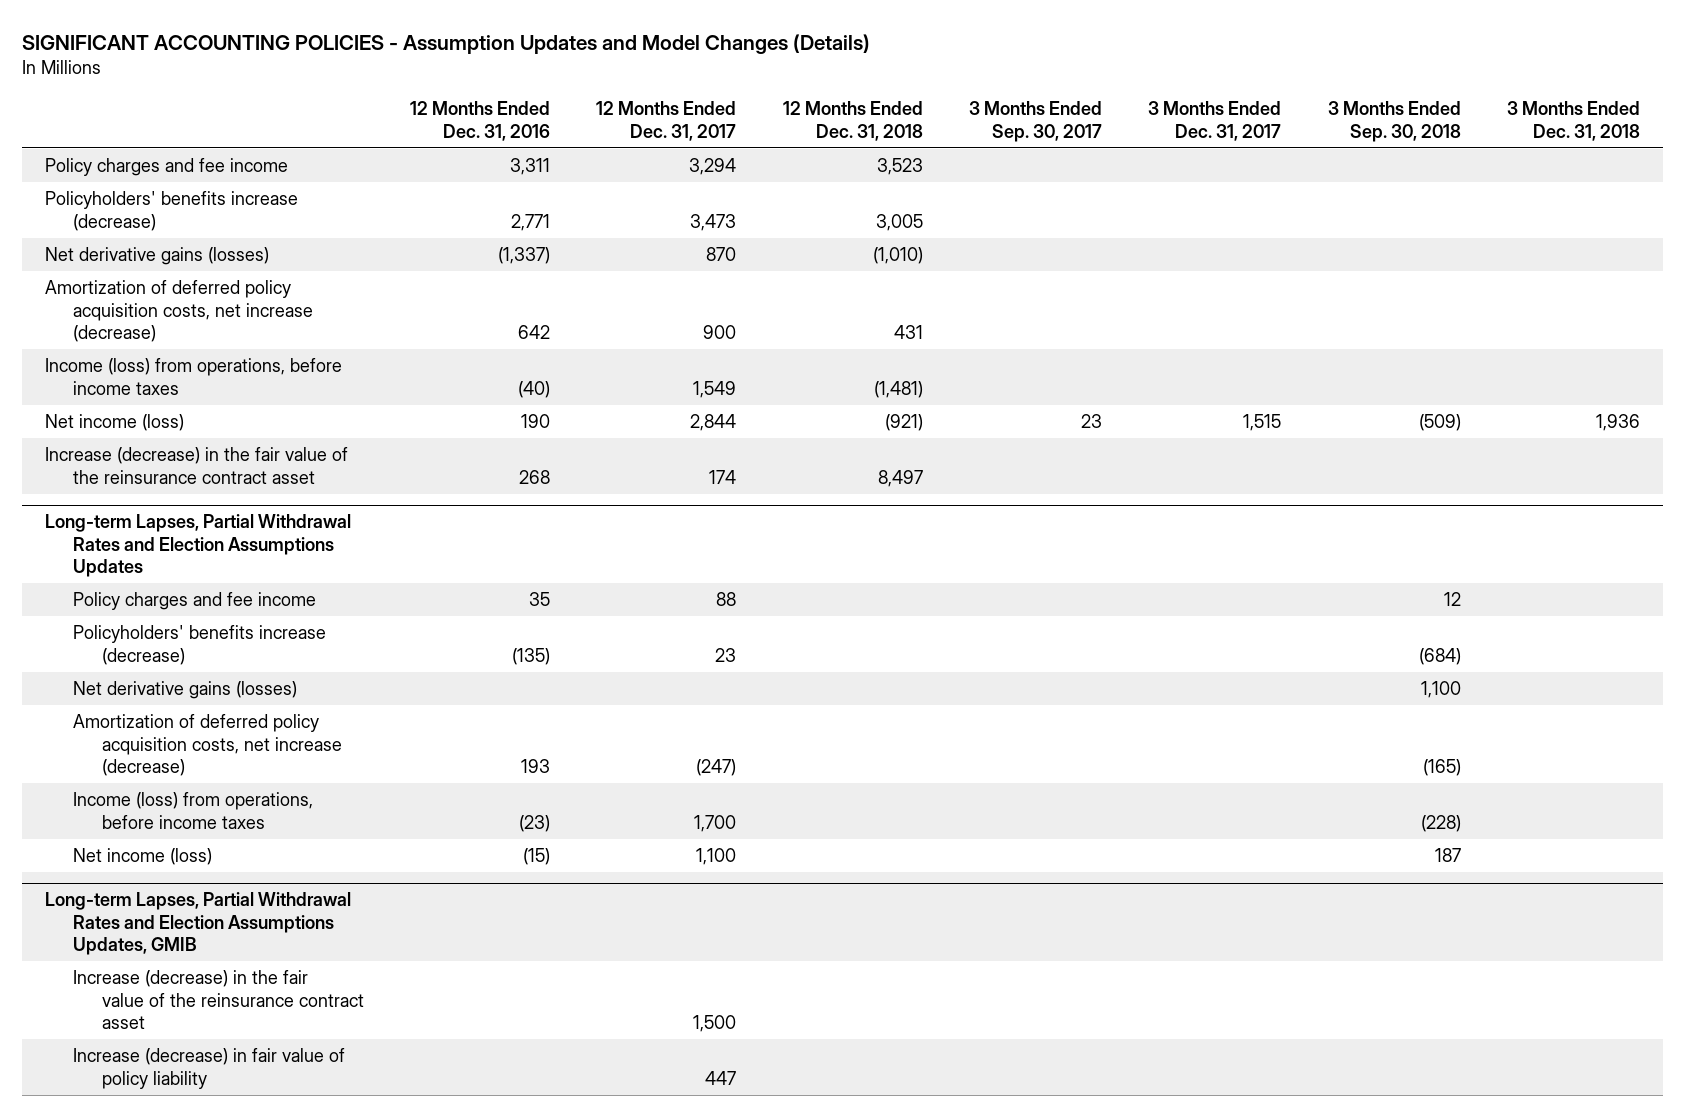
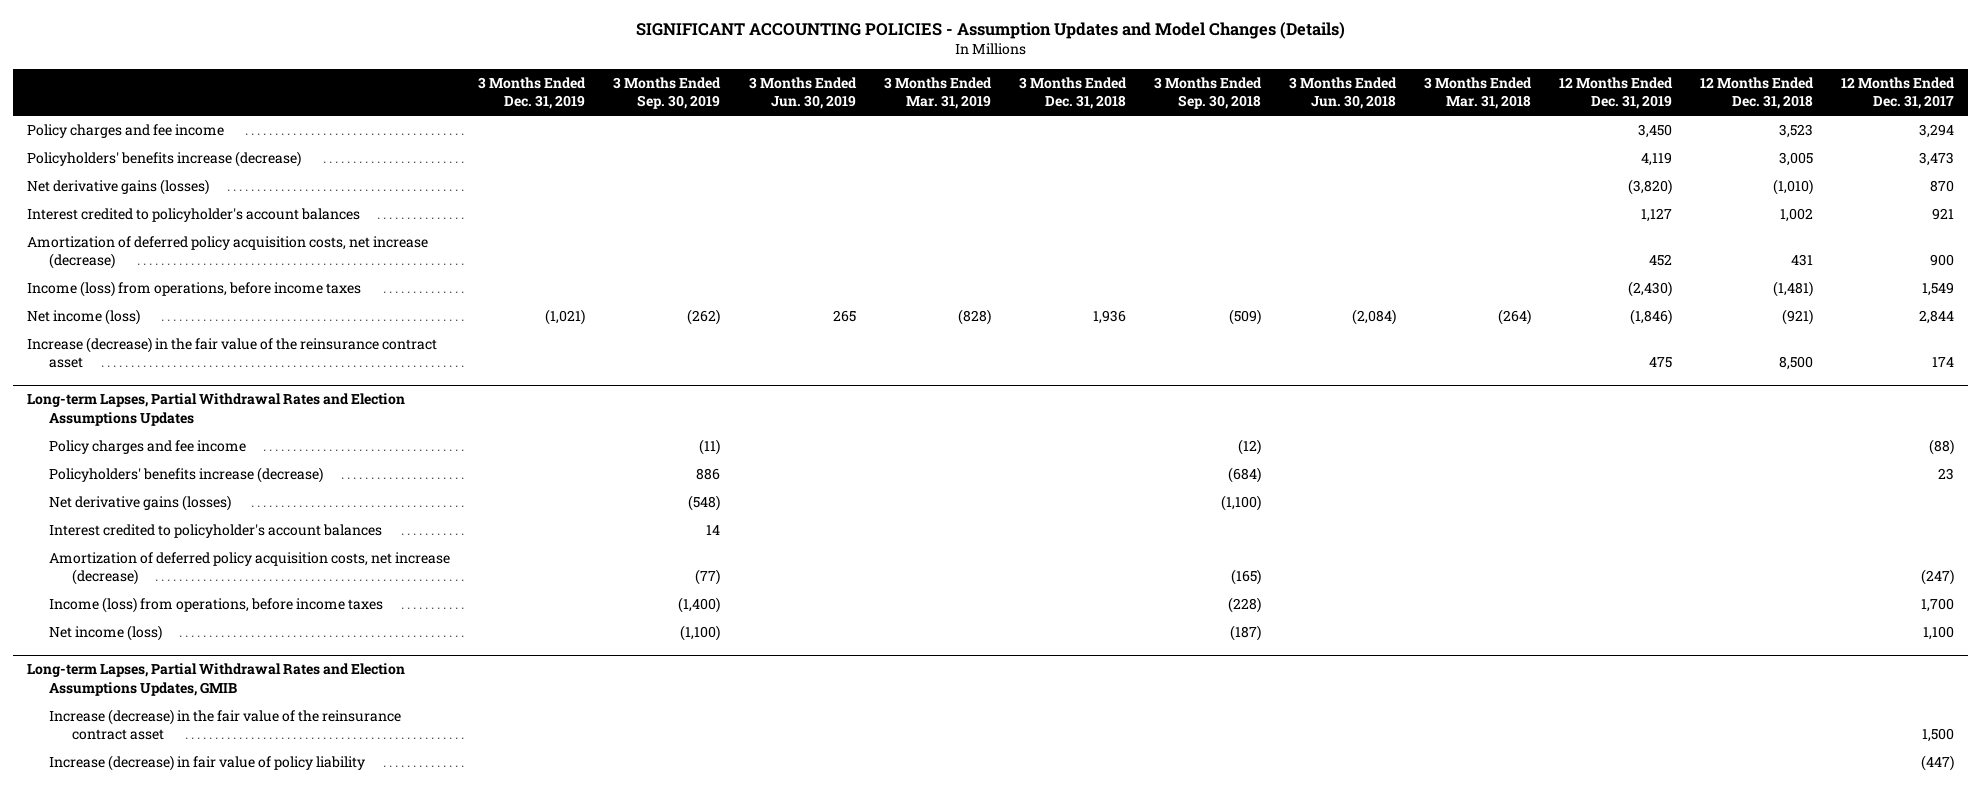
- | 12 Months Ended Dec. 31, 2016 | 12 Months Ended Dec. 31, 2017 | 12 Months Ended Dec. 31, 2018 | 3 Months Ended Sep. 30, 2017 | 3 Months Ended Dec. 31, 2017 | 3 Months Ended Sep. 30, 2018 | 3 Months Ended Dec. 31, 2018
+ | 3 Months Ended Dec. 31, 2019 | 3 Months Ended Sep. 30, 2019 | 3 Months Ended Jun. 30, 2019 | 3 Months Ended Mar. 31, 2019 | 3 Months Ended Dec. 31, 2018 | 3 Months Ended Sep. 30, 2018 | 3 Months Ended Jun. 30, 2018 | 3 Months Ended Mar. 31, 2018 | 12 Months Ended Dec. 31, 2019 | 12 Months Ended Dec. 31, 2018 | 12 Months Ended Dec. 31, 2017
+ Interest credited to policyholder's account balances | | | | | | | | | 1,127 | 1,002 | 921
- Increase (decrease) in the fair value of the reinsurance contract asset | 268 | 174 | 8,497 | | | |
+ Increase (decrease) in the fair value of the reinsurance contract asset | | | | | | | | | 475 | 8,500 | 174
@ Long-term Lapses, Partial Withdrawal Rates and Election Assumptions Updates
- Policy charges and fee income | 35 | 88 | | | | 12 |
+ Policy charges and fee income | | (11) | | | | (12) | | | | | (88)
- Net derivative gains (losses) | | | | | | 1,100 |
+ Net derivative gains (losses) | | (548) | | | | (1,100) | | | | |
+ Interest credited to policyholder's account balances | | 14 | | | | | | | | |
- Net income (loss) | (15) | 1,100 | | | | 187 |
+ Net income (loss) | | (1,100) | | | | (187) | | | | | 1,100
@ Long-term Lapses, Partial Withdrawal Rates and Election Assumptions Updates, GMIB
- Increase (decrease) in fair value of policy liability | | 447 | | | | |
+ Increase (decrease) in fair value of policy liability | | | | | | | | | | | (447)

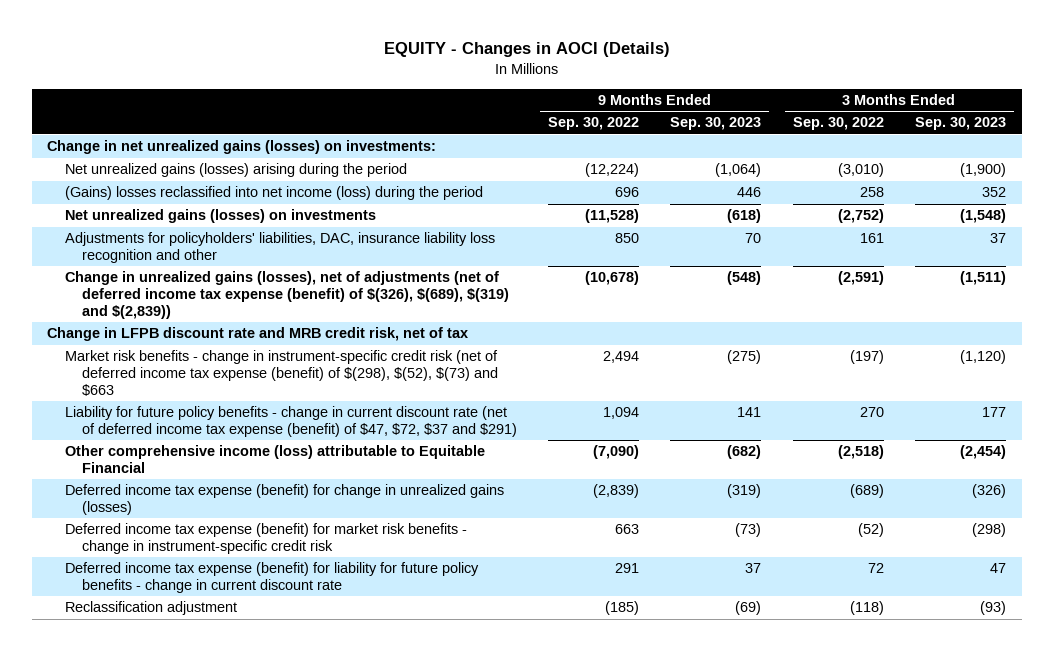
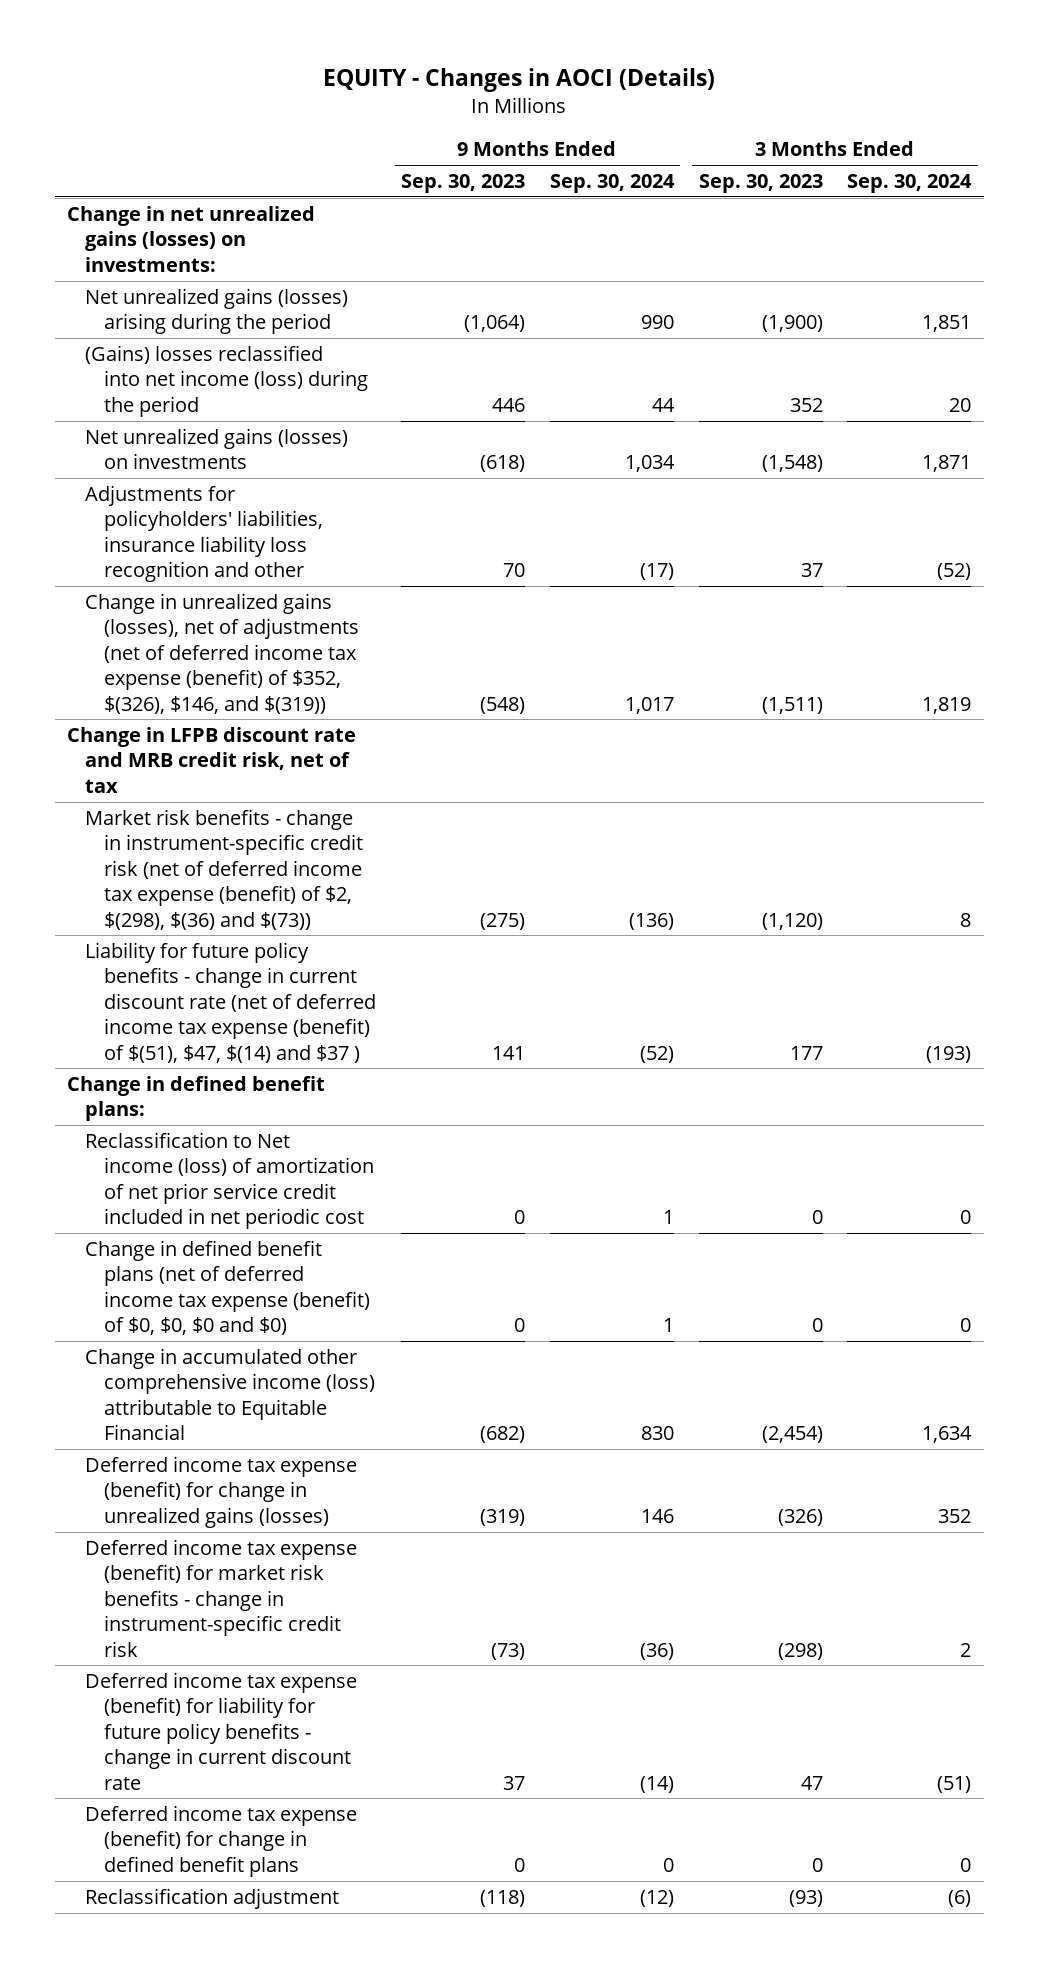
- | 9 Months Ended Sep. 30, 2022 | 9 Months Ended Sep. 30, 2023 | 3 Months Ended Sep. 30, 2022 | 3 Months Ended Sep. 30, 2023
+ | 9 Months Ended Sep. 30, 2023 | 9 Months Ended Sep. 30, 2024 | 3 Months Ended Sep. 30, 2023 | 3 Months Ended Sep. 30, 2024
- Adjustments for policyholders' liabilities, DAC, insurance liability loss recognition and other | 850 | 70 | 161 | 37
- Change in unrealized gains (losses), net of adjustments (net of deferred income tax expense (benefit) of $(326), $(689), $(319) and $(2,839)) | (10,678) | (548) | (2,591) | (1,511)
+ Adjustments for policyholders' liabilities, insurance liability loss recognition and other | 70 | (17) | 37 | (52)
+ Change in unrealized gains (losses), net of adjustments (net of deferred income tax expense (benefit) of $352, $(326), $146, and $(319)) | (548) | 1,017 | (1,511) | 1,819
- Market risk benefits - change in instrument-specific credit risk (net of deferred income tax expense (benefit) of $(298), $(52), $(73) and $663 | 2,494 | (275) | (197) | (1,120)
- Liability for future policy benefits - change in current discount rate (net of deferred income tax expense (benefit) of $47, $72, $37 and $291) | 1,094 | 141 | 270 | 177
- Other comprehensive income (loss) attributable to Equitable Financial | (7,090) | (682) | (2,518) | (2,454)
+ Market risk benefits - change in instrument-specific credit risk (net of deferred income tax expense (benefit) of $2, $(298), $(36) and $(73)) | (275) | (136) | (1,120) | 8
+ Liability for future policy benefits - change in current discount rate (net of deferred income tax expense (benefit) of $(51), $47, $(14) and $37 ) | 141 | (52) | 177 | (193)
+ Change in defined benefit plans:
+ Reclassification to Net income (loss) of amortization of net prior service credit included in net periodic cost | 0 | 1 | 0 | 0
+ Change in defined benefit plans (net of deferred income tax expense (benefit) of $0, $0, $0 and $0) | 0 | 1 | 0 | 0
+ Change in accumulated other comprehensive income (loss) attributable to Equitable Financial | (682) | 830 | (2,454) | 1,634
- Reclassification adjustment | (185) | (69) | (118) | (93)
+ Deferred income tax expense (benefit) for change in defined benefit plans | 0 | 0 | 0 | 0
+ Reclassification adjustment | (118) | (12) | (93) | (6)

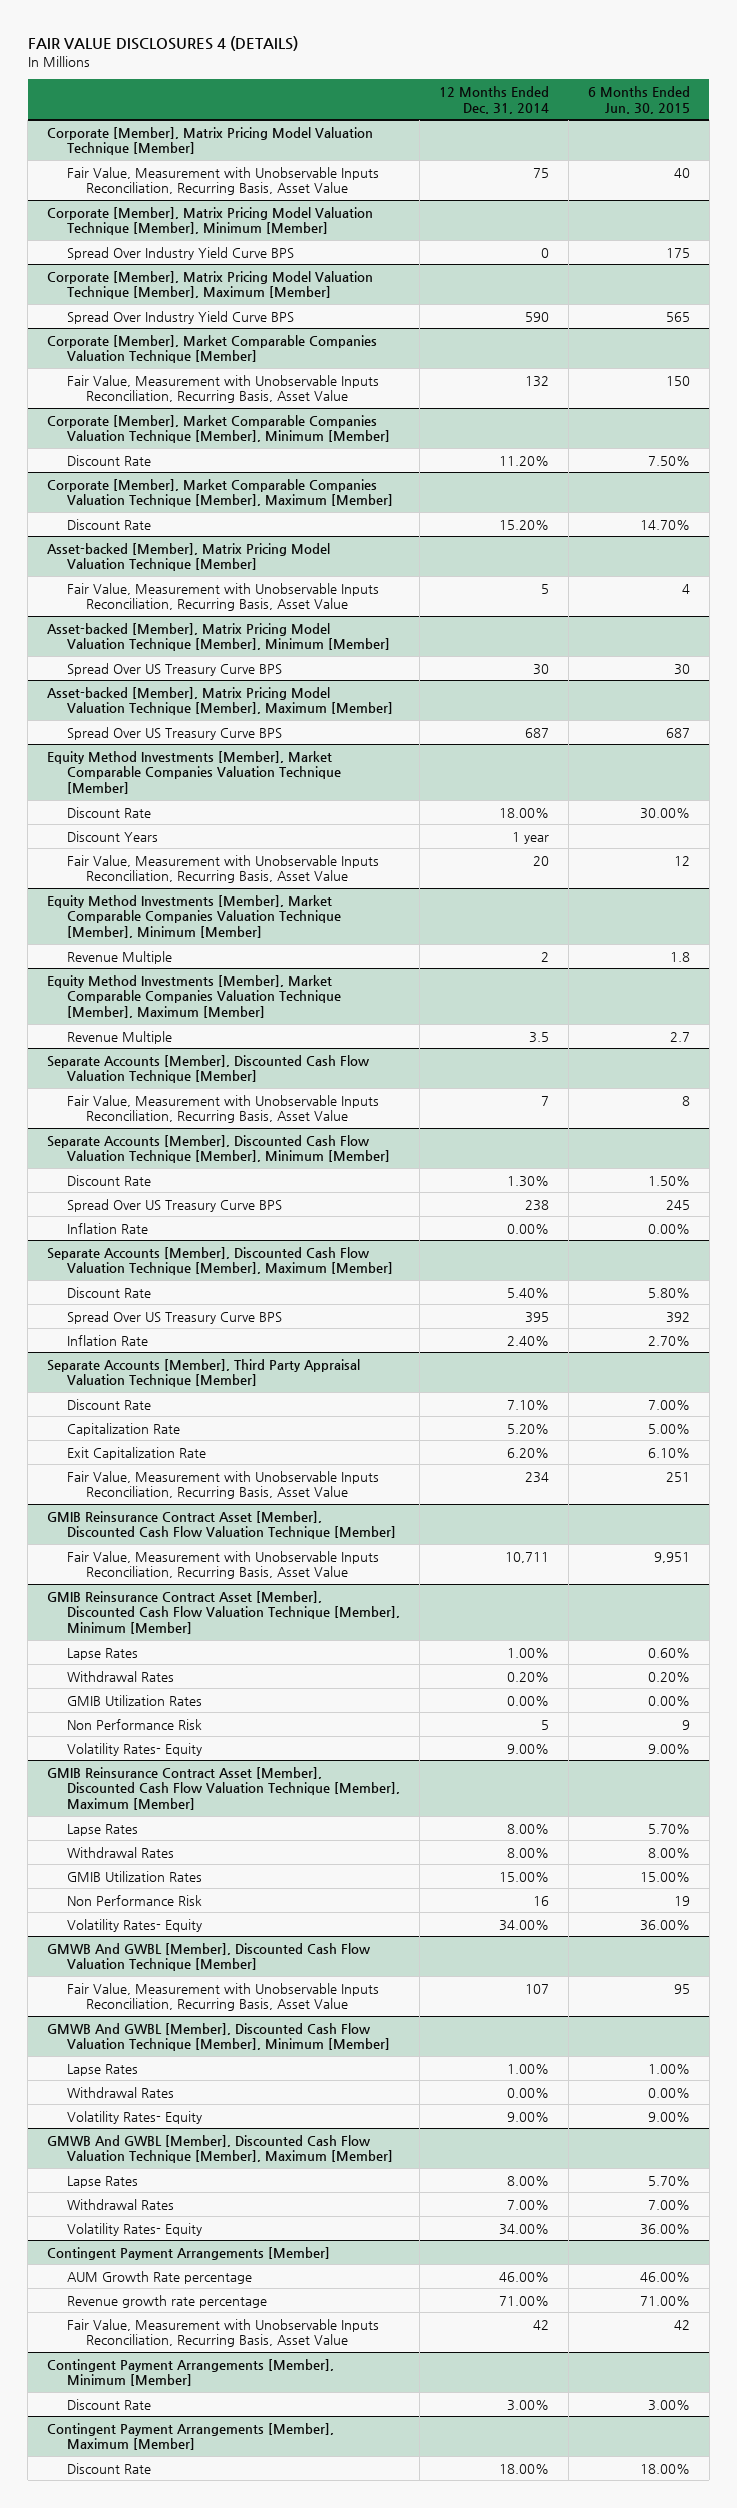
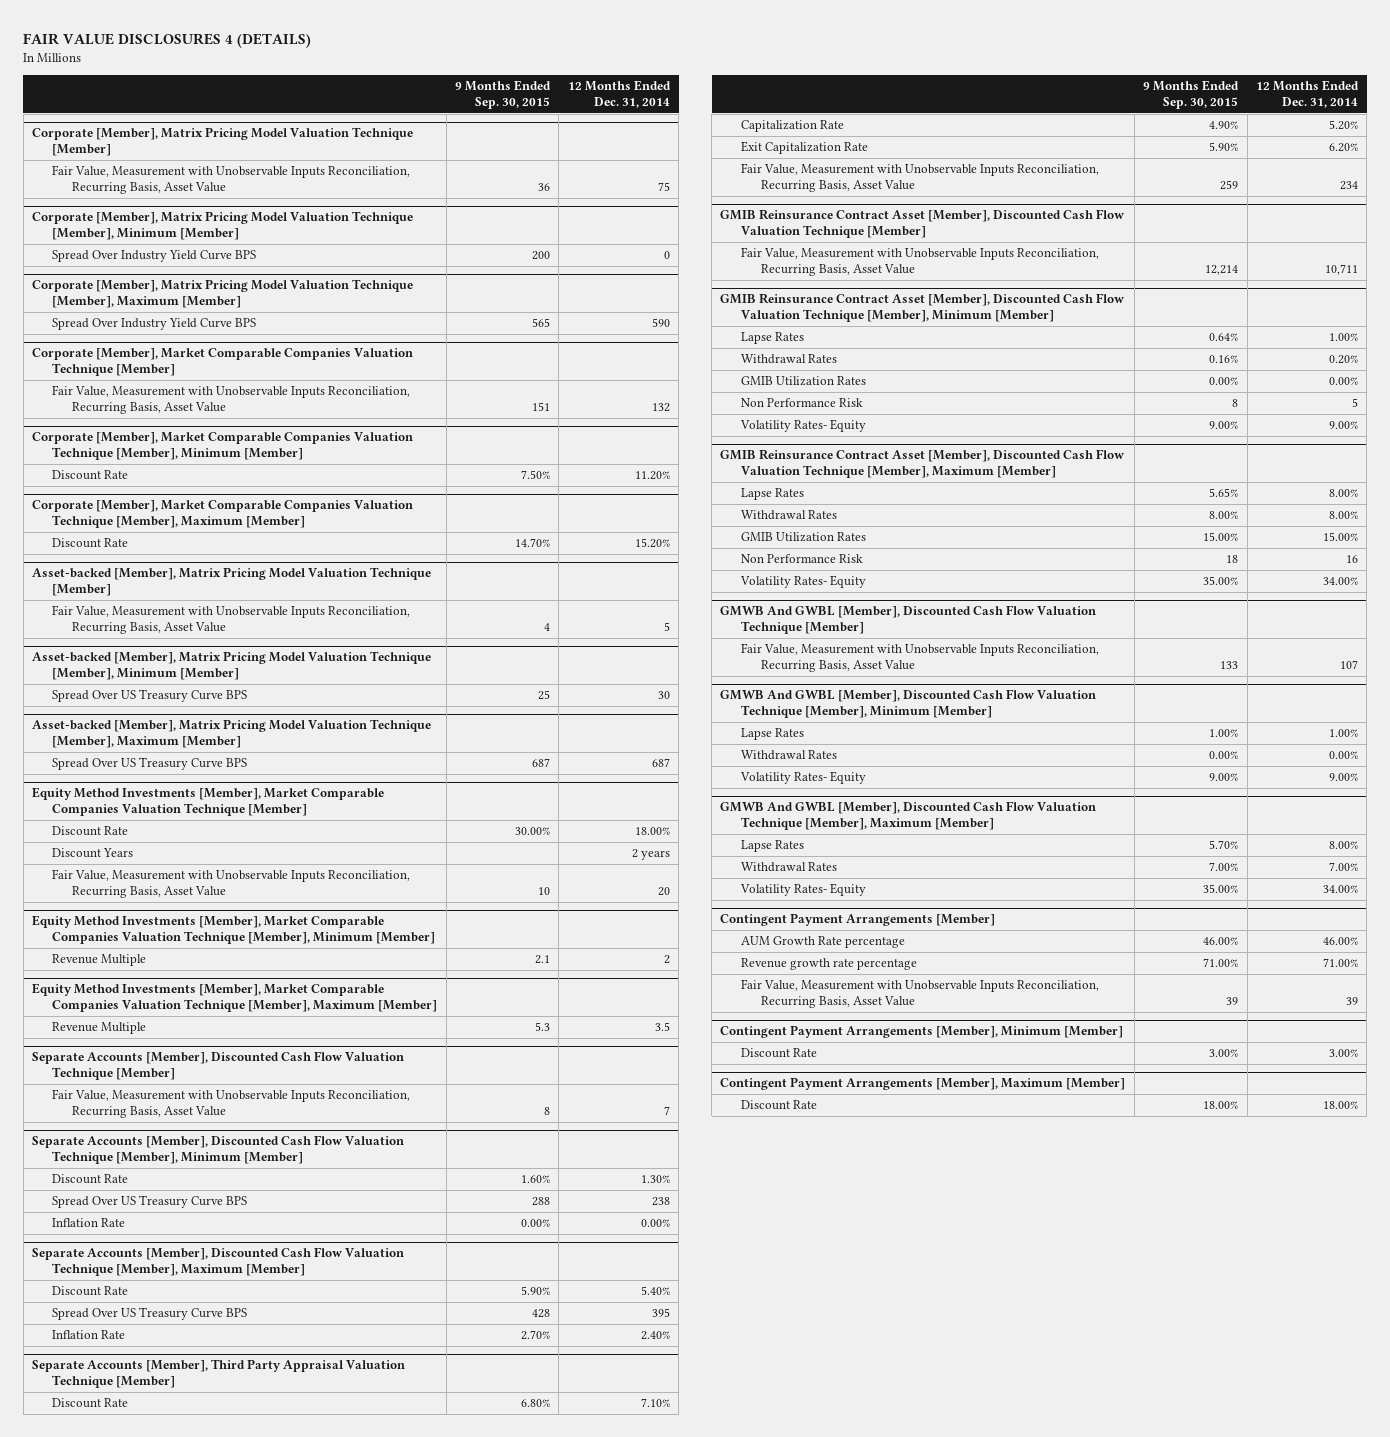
- | 12 Months Ended Dec. 31, 2014 | 6 Months Ended Jun. 30, 2015
+ | 9 Months Ended Sep. 30, 2015 | 12 Months Ended Dec. 31, 2014
@ Equity Method Investments [Member], Market Comparable Companies Valuation Technique [Member]
- Discount Years | 1 year |
+ Discount Years | | 2 years
@ Contingent Payment Arrangements [Member]
- Fair Value, Measurement with Unobservable Inputs Reconciliation, Recurring Basis, Asset Value | 42 | 42
+ Fair Value, Measurement with Unobservable Inputs Reconciliation, Recurring Basis, Asset Value | 39 | 39

